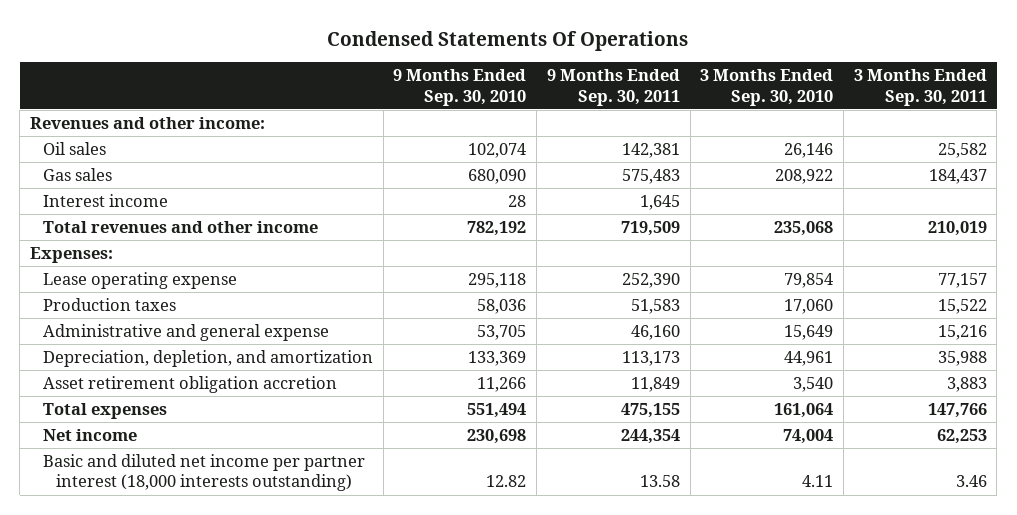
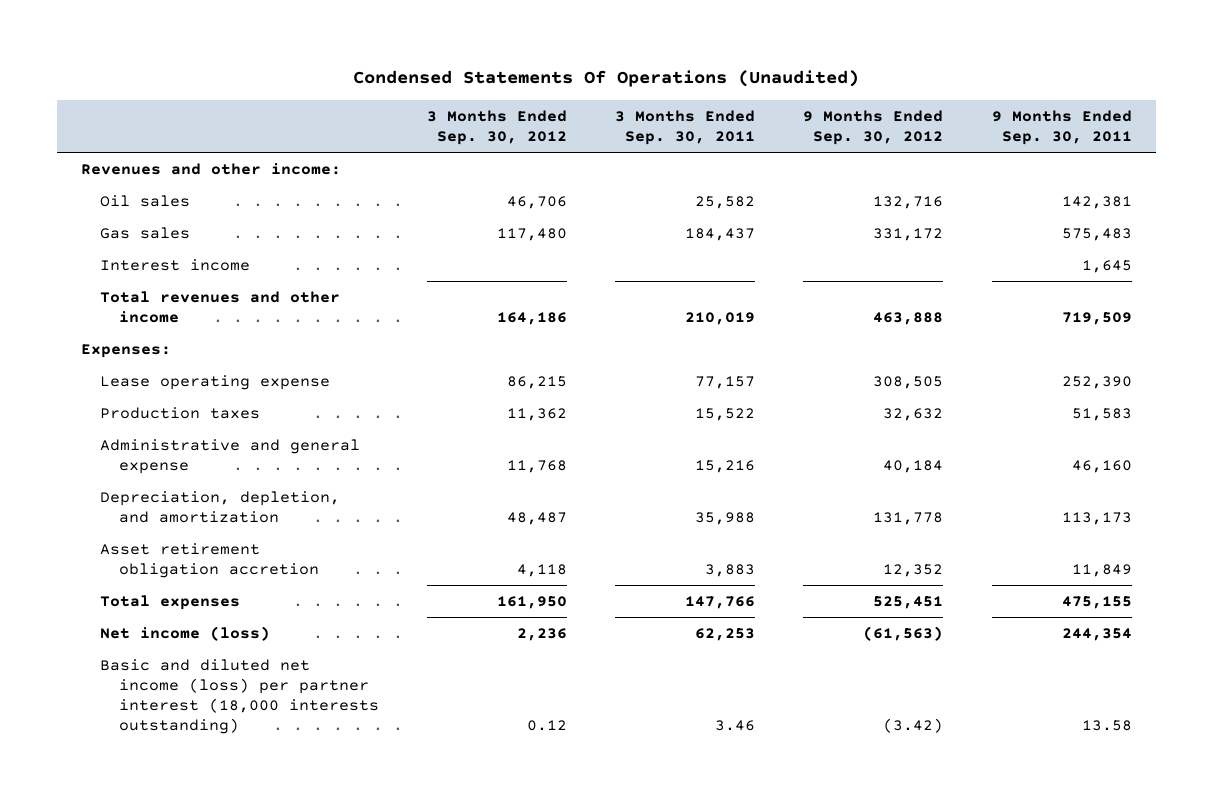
- Condensed Statements Of Operations
+ Condensed Statements Of Operations (Unaudited)
- | 9 Months Ended Sep. 30, 2010 | 9 Months Ended Sep. 30, 2011 | 3 Months Ended Sep. 30, 2010 | 3 Months Ended Sep. 30, 2011
+ | 3 Months Ended Sep. 30, 2012 | 3 Months Ended Sep. 30, 2011 | 9 Months Ended Sep. 30, 2012 | 9 Months Ended Sep. 30, 2011
- Net income | 230,698 | 244,354 | 74,004 | 62,253
- Basic and diluted net income per partner interest (18,000 interests outstanding) | 12.82 | 13.58 | 4.11 | 3.46
+ Net income (loss) | 2,236 | 62,253 | (61,563) | 244,354
+ Basic and diluted net income (loss) per partner interest (18,000 interests outstanding) | 0.12 | 3.46 | (3.42) | 13.58

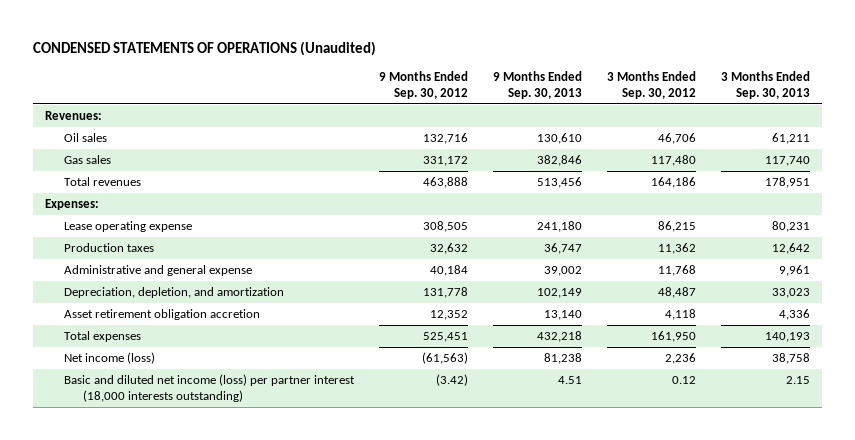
- Condensed Statements Of Operations (Unaudited)
+ CONDENSED STATEMENTS OF OPERATIONS (Unaudited)
- | 3 Months Ended Sep. 30, 2012 | 3 Months Ended Sep. 30, 2011 | 9 Months Ended Sep. 30, 2012 | 9 Months Ended Sep. 30, 2011
+ | 9 Months Ended Sep. 30, 2012 | 9 Months Ended Sep. 30, 2013 | 3 Months Ended Sep. 30, 2012 | 3 Months Ended Sep. 30, 2013
- Revenues and other income:
+ Revenues:
- Interest income | | | | 1,645
- Total revenues and other income | 164,186 | 210,019 | 463,888 | 719,509
+ Total revenues | 463,888 | 513,456 | 164,186 | 178,951

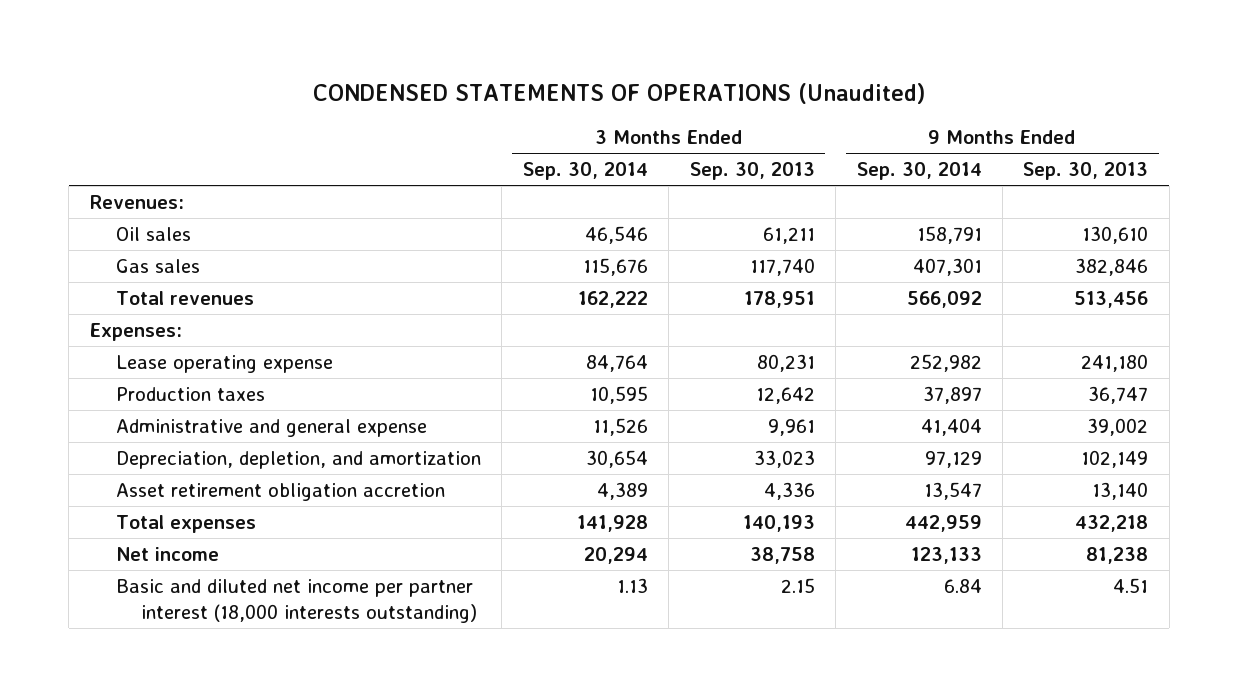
- | 9 Months Ended Sep. 30, 2012 | 9 Months Ended Sep. 30, 2013 | 3 Months Ended Sep. 30, 2012 | 3 Months Ended Sep. 30, 2013
+ | 3 Months Ended Sep. 30, 2014 | 3 Months Ended Sep. 30, 2013 | 9 Months Ended Sep. 30, 2014 | 9 Months Ended Sep. 30, 2013
- Net income (loss) | (61,563) | 81,238 | 2,236 | 38,758
- Basic and diluted net income (loss) per partner interest (18,000 interests outstanding) | (3.42) | 4.51 | 0.12 | 2.15
+ Net income | 20,294 | 38,758 | 123,133 | 81,238
+ Basic and diluted net income per partner interest (18,000 interests outstanding) | 1.13 | 2.15 | 6.84 | 4.51

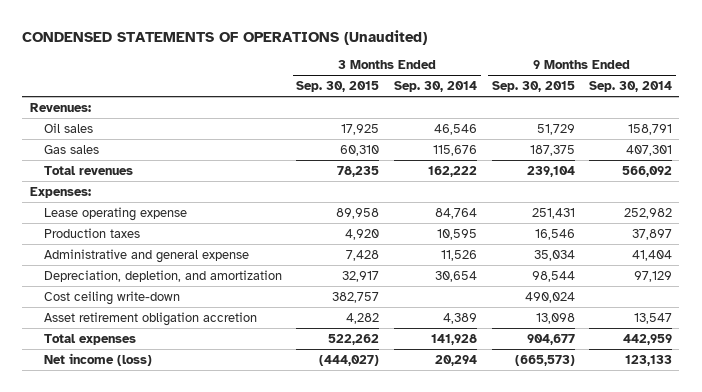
- | 3 Months Ended Sep. 30, 2014 | 3 Months Ended Sep. 30, 2013 | 9 Months Ended Sep. 30, 2014 | 9 Months Ended Sep. 30, 2013
+ | 3 Months Ended Sep. 30, 2015 | 3 Months Ended Sep. 30, 2014 | 9 Months Ended Sep. 30, 2015 | 9 Months Ended Sep. 30, 2014
+ Cost ceiling write-down | 382,757 | | 490,024 |
- Net income | 20,294 | 38,758 | 123,133 | 81,238
- Basic and diluted net income per partner interest (18,000 interests outstanding) | 1.13 | 2.15 | 6.84 | 4.51
+ Net income (loss) | (444,027) | 20,294 | (665,573) | 123,133

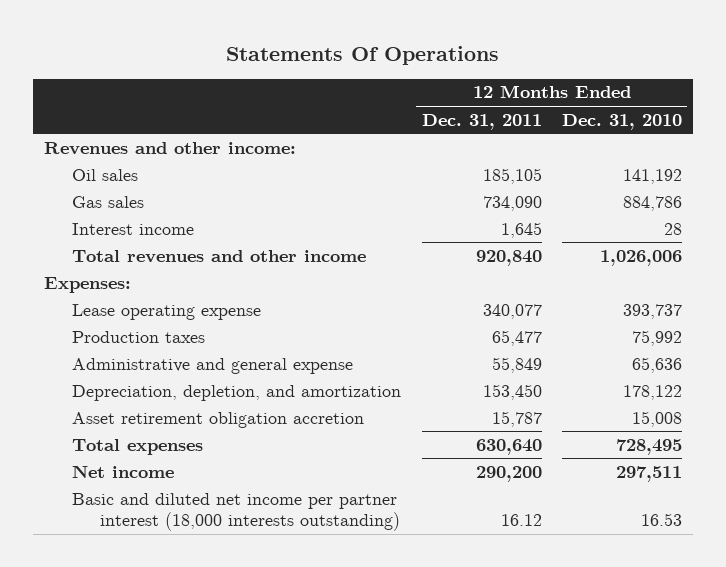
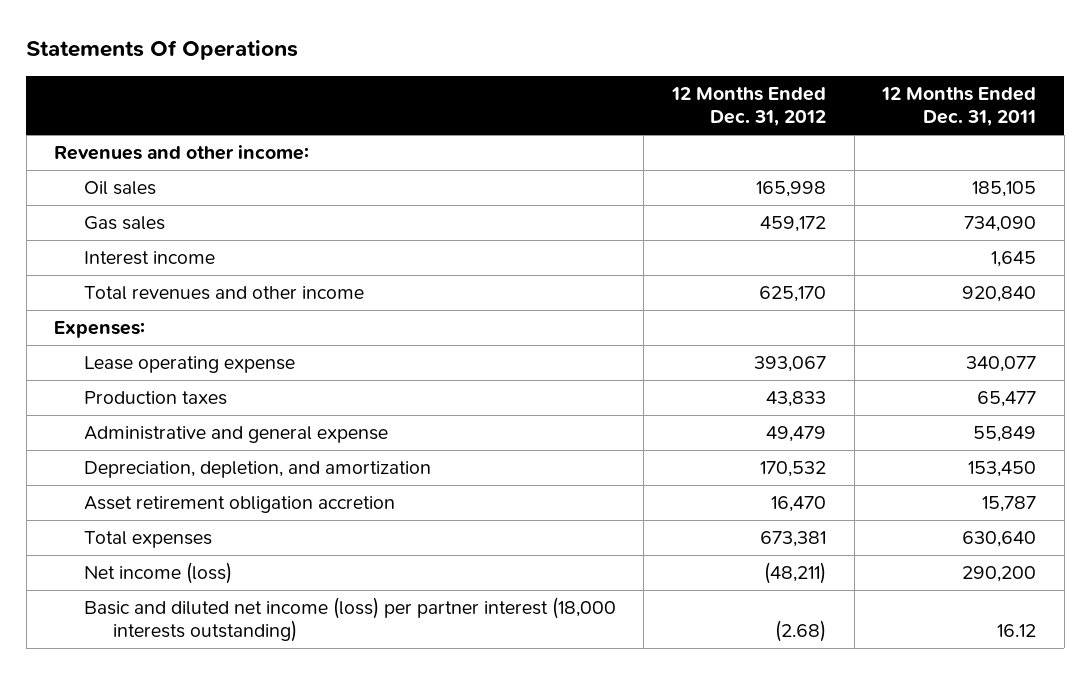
- | 12 Months Ended Dec. 31, 2011 | 12 Months Ended Dec. 31, 2010
+ | 12 Months Ended Dec. 31, 2012 | 12 Months Ended Dec. 31, 2011
- Net income | 290,200 | 297,511
- Basic and diluted net income per partner interest (18,000 interests outstanding) | 16.12 | 16.53
+ Net income (loss) | (48,211) | 290,200
+ Basic and diluted net income (loss) per partner interest (18,000 interests outstanding) | (2.68) | 16.12

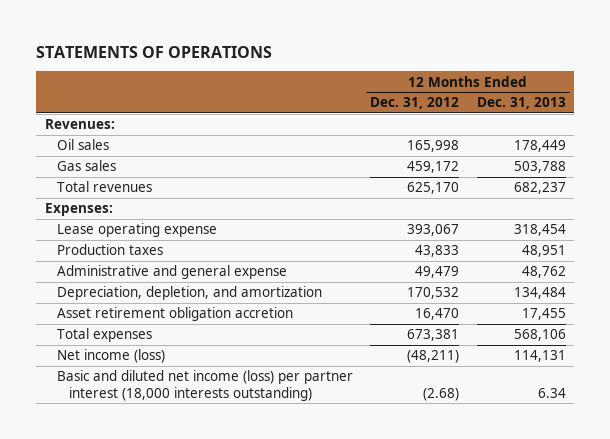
- Statements Of Operations
+ STATEMENTS OF OPERATIONS
- | 12 Months Ended Dec. 31, 2012 | 12 Months Ended Dec. 31, 2011
+ | 12 Months Ended Dec. 31, 2012 | 12 Months Ended Dec. 31, 2013
- Revenues and other income:
+ Revenues:
- Interest income | | 1,645
- Total revenues and other income | 625,170 | 920,840
+ Total revenues | 625,170 | 682,237

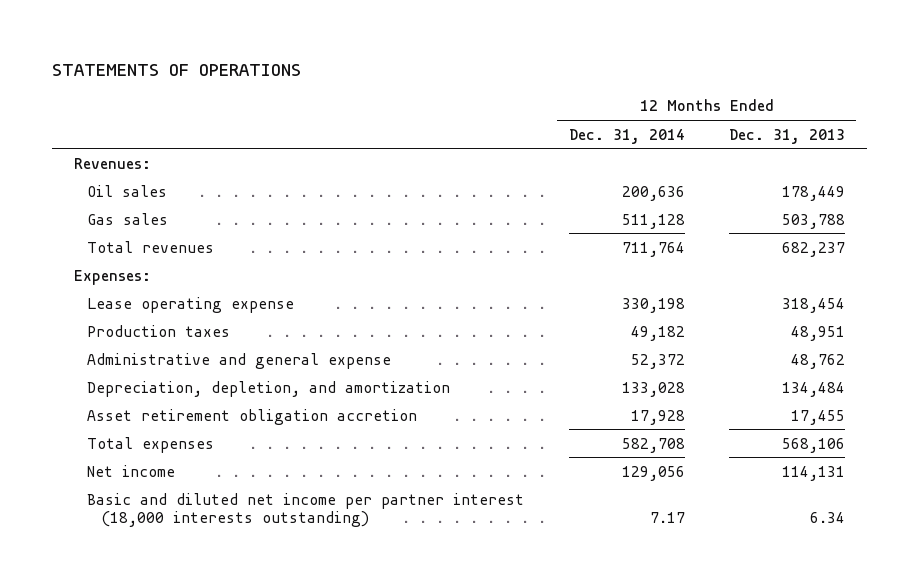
- | 12 Months Ended Dec. 31, 2012 | 12 Months Ended Dec. 31, 2013
+ | 12 Months Ended Dec. 31, 2014 | 12 Months Ended Dec. 31, 2013
- Net income (loss) | (48,211) | 114,131
- Basic and diluted net income (loss) per partner interest (18,000 interests outstanding) | (2.68) | 6.34
+ Net income | 129,056 | 114,131
+ Basic and diluted net income per partner interest (18,000 interests outstanding) | 7.17 | 6.34

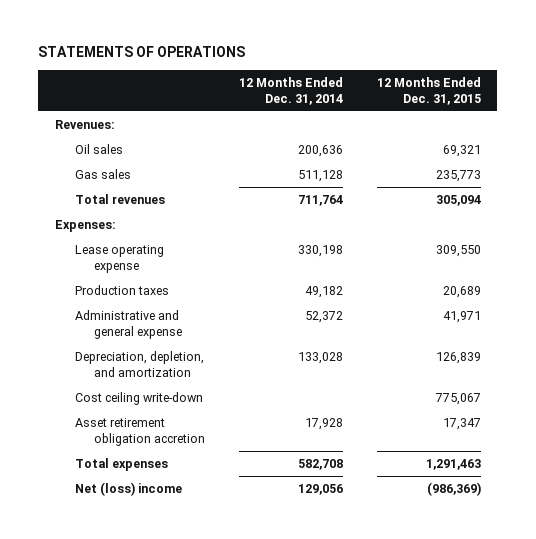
- | 12 Months Ended Dec. 31, 2014 | 12 Months Ended Dec. 31, 2013
+ | 12 Months Ended Dec. 31, 2014 | 12 Months Ended Dec. 31, 2015
+ Cost ceiling write-down | | 775,067
- Net income | 129,056 | 114,131
- Basic and diluted net income per partner interest (18,000 interests outstanding) | 7.17 | 6.34
+ Net (loss) income | 129,056 | (986,369)

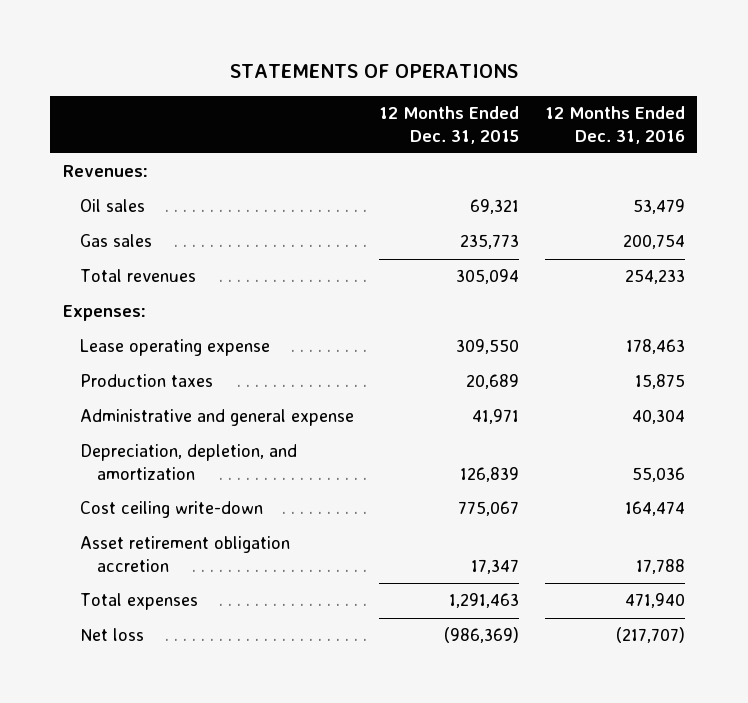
- | 12 Months Ended Dec. 31, 2014 | 12 Months Ended Dec. 31, 2015
+ | 12 Months Ended Dec. 31, 2015 | 12 Months Ended Dec. 31, 2016
- Net (loss) income | 129,056 | (986,369)
+ Net loss | (986,369) | (217,707)

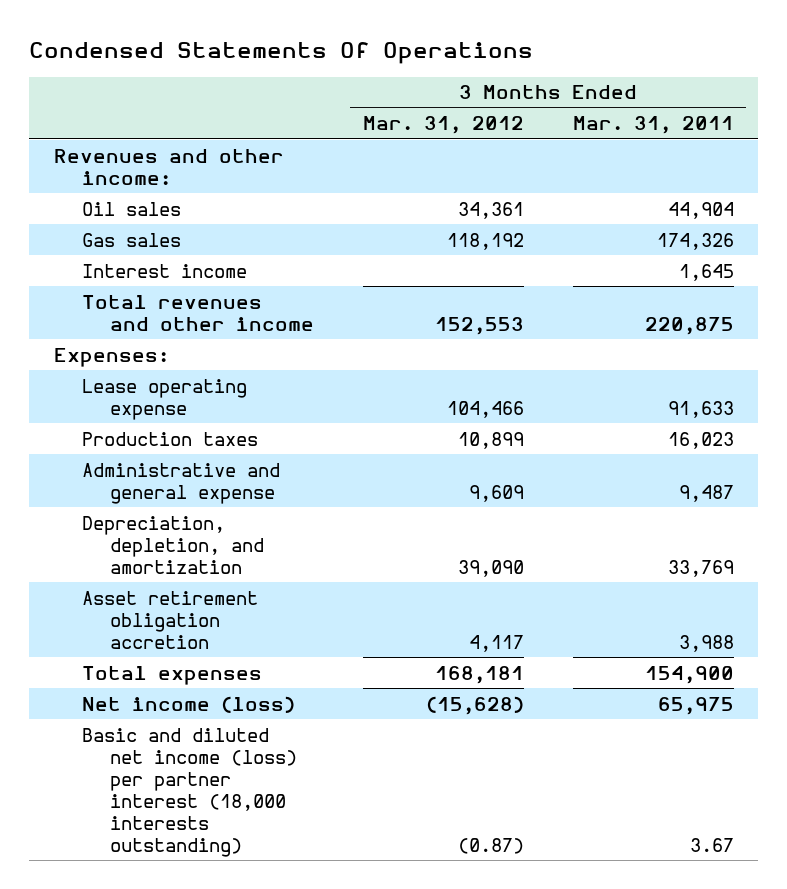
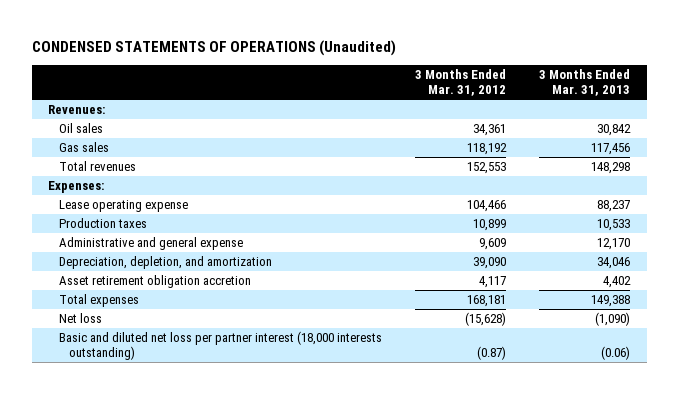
- Condensed Statements Of Operations
+ CONDENSED STATEMENTS OF OPERATIONS (Unaudited)
- | 3 Months Ended Mar. 31, 2012 | 3 Months Ended Mar. 31, 2011
+ | 3 Months Ended Mar. 31, 2012 | 3 Months Ended Mar. 31, 2013
- Revenues and other income:
+ Revenues:
- Interest income | | 1,645
- Total revenues and other income | 152,553 | 220,875
+ Total revenues | 152,553 | 148,298
- Net income (loss) | (15,628) | 65,975
- Basic and diluted net income (loss) per partner interest (18,000 interests outstanding) | (0.87) | 3.67
+ Net loss | (15,628) | (1,090)
+ Basic and diluted net loss per partner interest (18,000 interests outstanding) | (0.87) | (0.06)

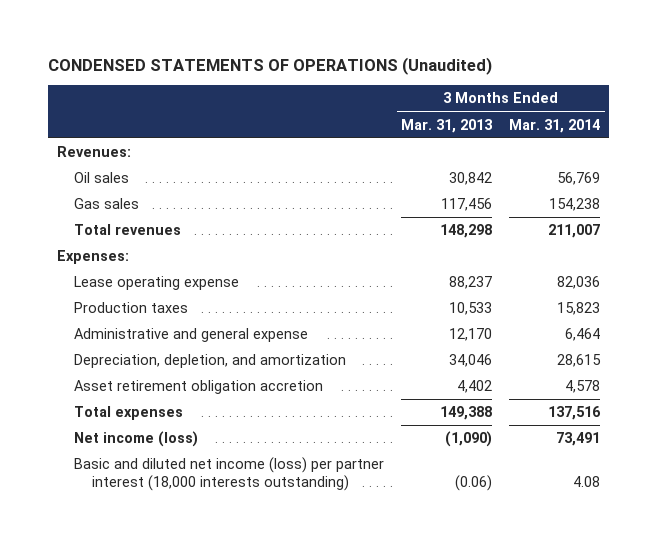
- | 3 Months Ended Mar. 31, 2012 | 3 Months Ended Mar. 31, 2013
+ | 3 Months Ended Mar. 31, 2013 | 3 Months Ended Mar. 31, 2014
- Net loss | (15,628) | (1,090)
- Basic and diluted net loss per partner interest (18,000 interests outstanding) | (0.87) | (0.06)
+ Net income (loss) | (1,090) | 73,491
+ Basic and diluted net income (loss) per partner interest (18,000 interests outstanding) | (0.06) | 4.08

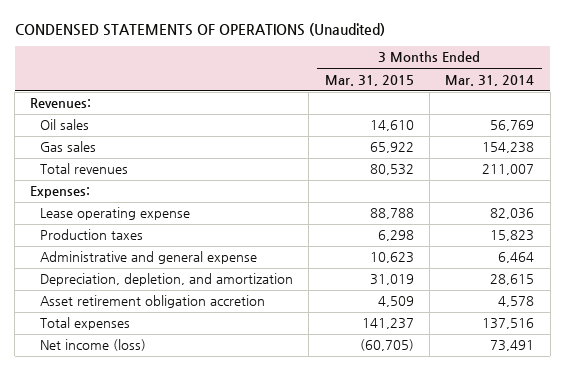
- | 3 Months Ended Mar. 31, 2013 | 3 Months Ended Mar. 31, 2014
+ | 3 Months Ended Mar. 31, 2015 | 3 Months Ended Mar. 31, 2014
- Basic and diluted net income (loss) per partner interest (18,000 interests outstanding) | (0.06) | 4.08

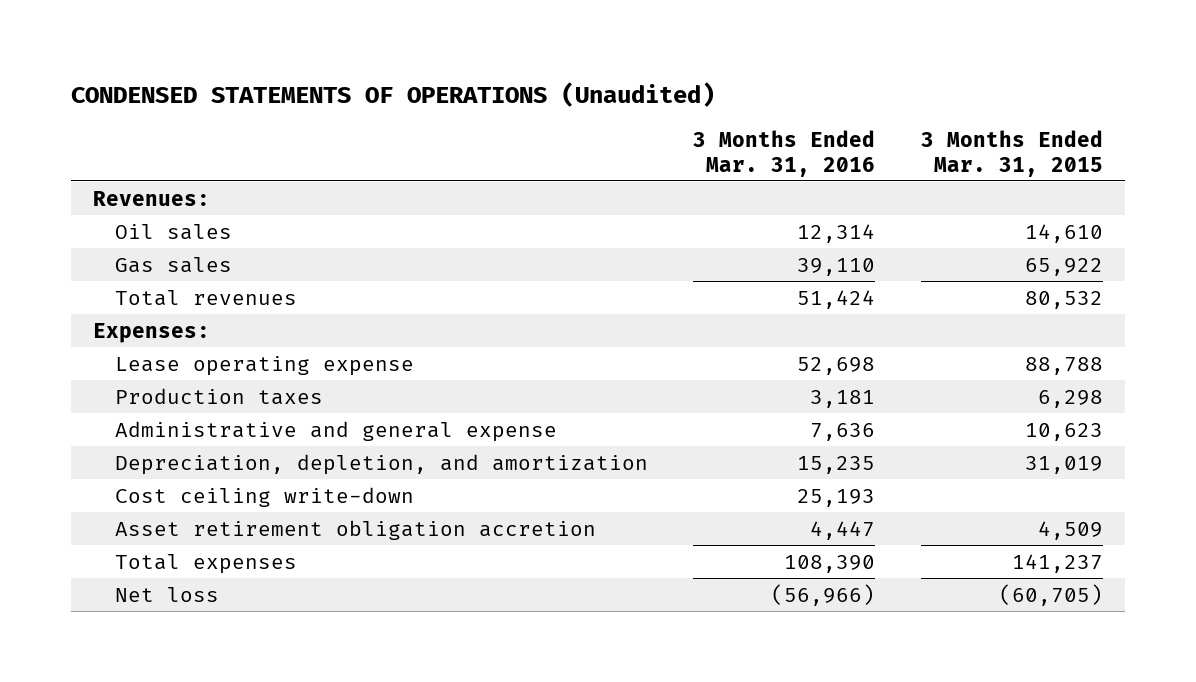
- | 3 Months Ended Mar. 31, 2015 | 3 Months Ended Mar. 31, 2014
+ | 3 Months Ended Mar. 31, 2016 | 3 Months Ended Mar. 31, 2015
+ Cost ceiling write-down | 25,193 |
- Net income (loss) | (60,705) | 73,491
+ Net loss | (56,966) | (60,705)

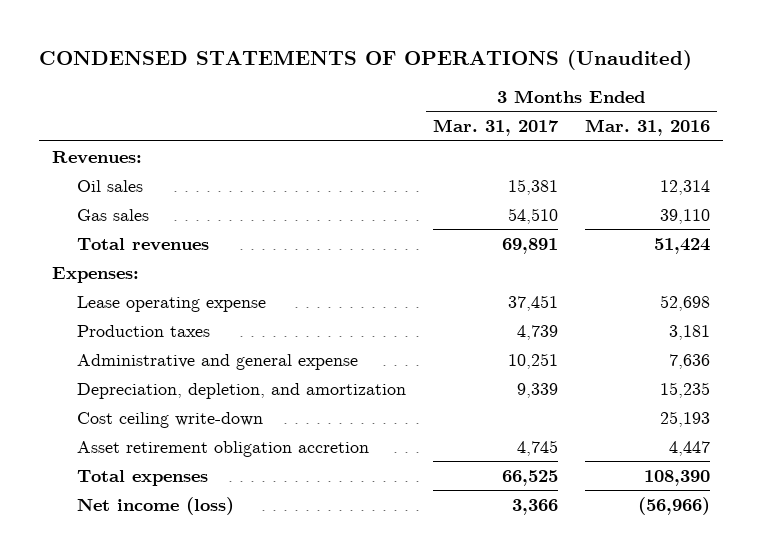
- | 3 Months Ended Mar. 31, 2016 | 3 Months Ended Mar. 31, 2015
+ | 3 Months Ended Mar. 31, 2017 | 3 Months Ended Mar. 31, 2016
- Net loss | (56,966) | (60,705)
+ Net income (loss) | 3,366 | (56,966)

